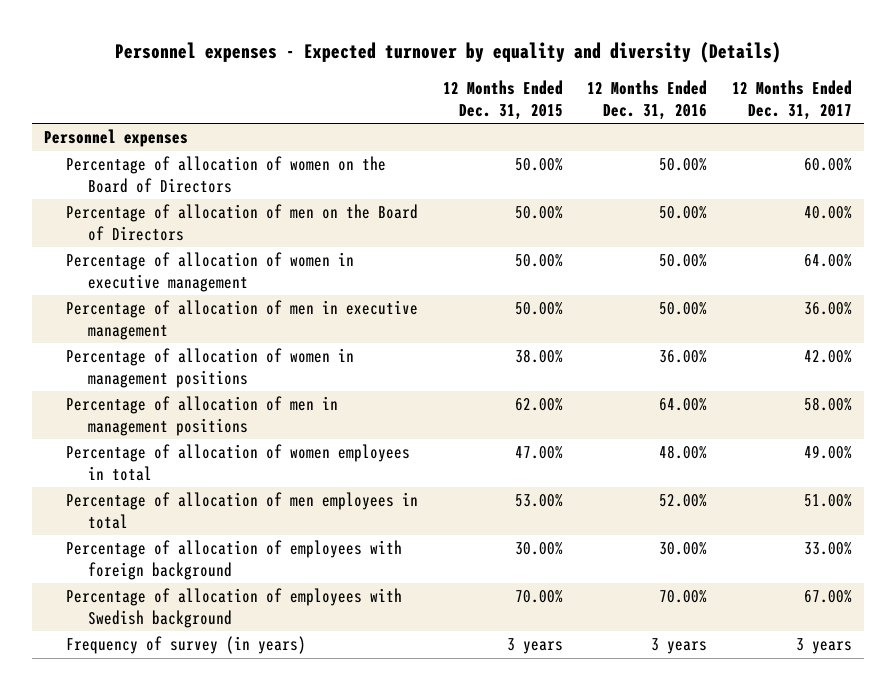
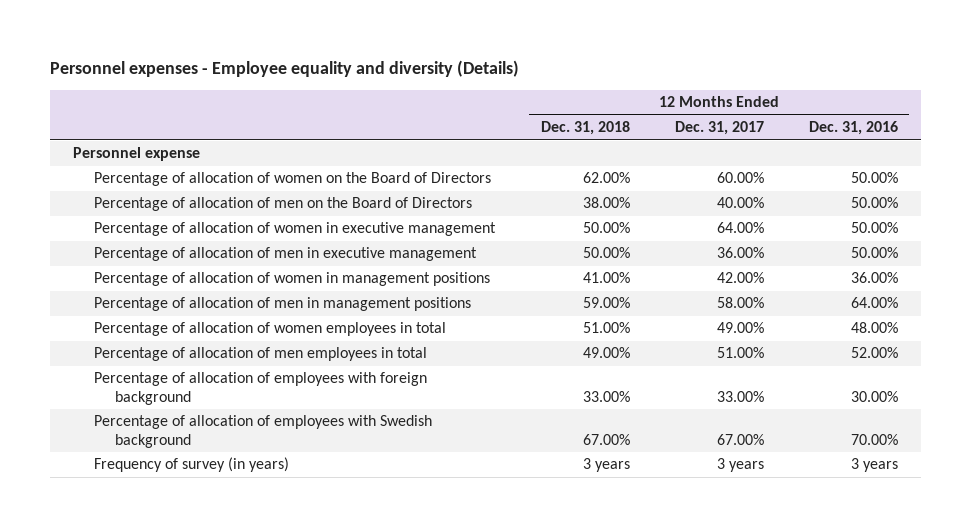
- Personnel expenses - Expected turnover by equality and diversity (Details)
+ Personnel expenses - Employee equality and diversity (Details)
- | 12 Months Ended Dec. 31, 2015 | 12 Months Ended Dec. 31, 2016 | 12 Months Ended Dec. 31, 2017
+ | 12 Months Ended Dec. 31, 2018 | 12 Months Ended Dec. 31, 2017 | 12 Months Ended Dec. 31, 2016
- Personnel expenses
+ Personnel expense

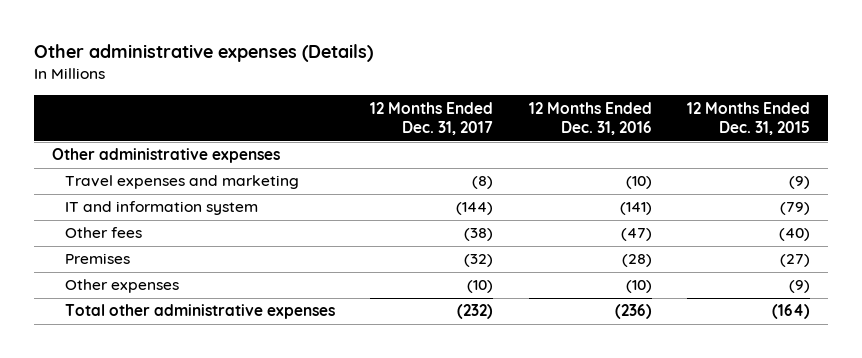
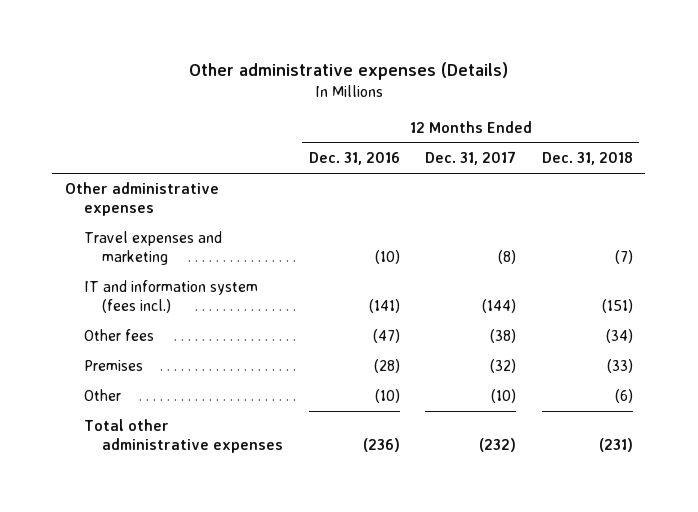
- | 12 Months Ended Dec. 31, 2017 | 12 Months Ended Dec. 31, 2016 | 12 Months Ended Dec. 31, 2015
+ | 12 Months Ended Dec. 31, 2016 | 12 Months Ended Dec. 31, 2017 | 12 Months Ended Dec. 31, 2018
- IT and information system | (144) | (141) | (79)
+ IT and information system (fees incl.) | (141) | (144) | (151)
- Other expenses | (10) | (10) | (9)
+ Other | (10) | (10) | (6)

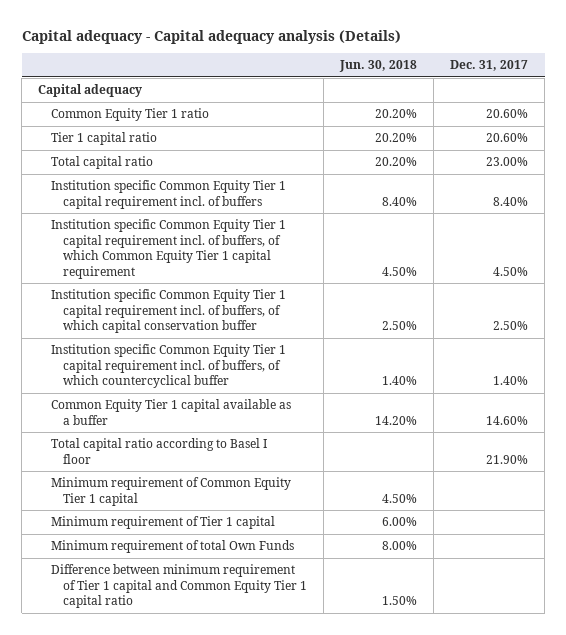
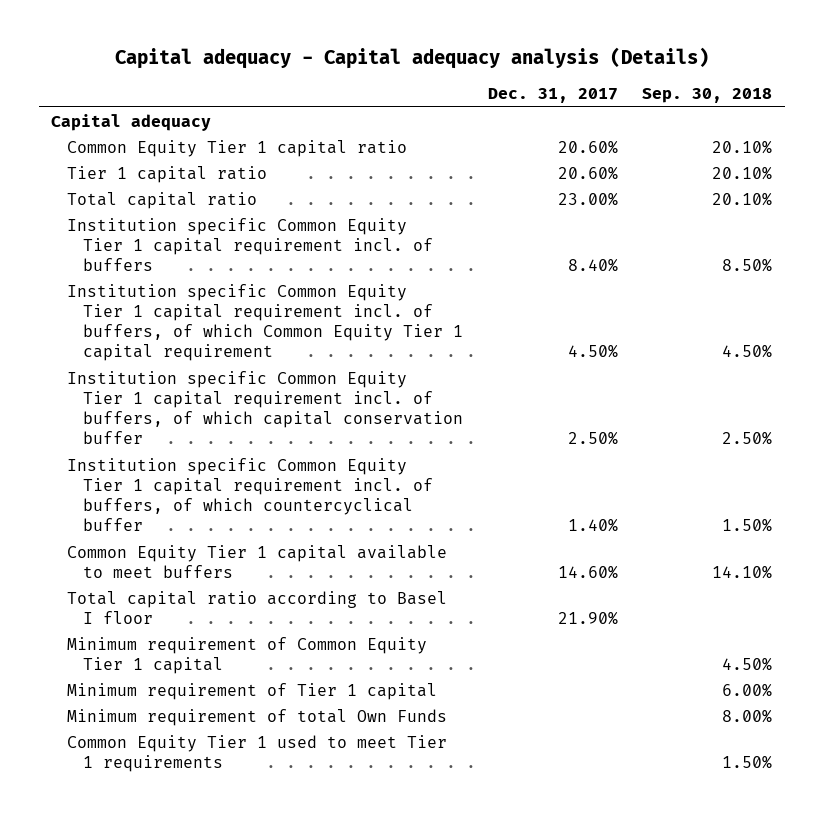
- | Jun. 30, 2018 | Dec. 31, 2017
+ | Dec. 31, 2017 | Sep. 30, 2018
- Common Equity Tier 1 ratio | 20.20% | 20.60%
+ Common Equity Tier 1 capital ratio | 20.60% | 20.10%
- Common Equity Tier 1 capital available as a buffer | 14.20% | 14.60%
+ Common Equity Tier 1 capital available to meet buffers | 14.60% | 14.10%
- Difference between minimum requirement of Tier 1 capital and Common Equity Tier 1 capital ratio | 1.50% |
+ Common Equity Tier 1 used to meet Tier 1 requirements | | 1.50%

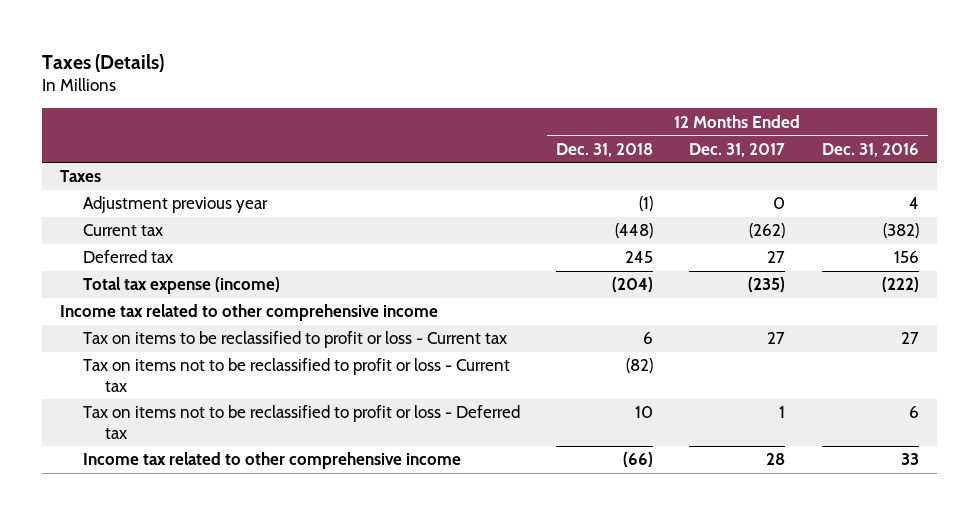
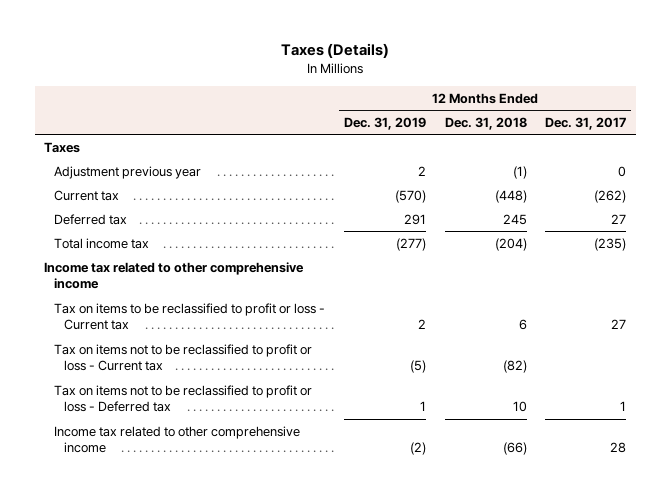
- | 12 Months Ended Dec. 31, 2018 | 12 Months Ended Dec. 31, 2017 | 12 Months Ended Dec. 31, 2016
+ | 12 Months Ended Dec. 31, 2019 | 12 Months Ended Dec. 31, 2018 | 12 Months Ended Dec. 31, 2017
- Total tax expense (income) | (204) | (235) | (222)
+ Total income tax | (277) | (204) | (235)

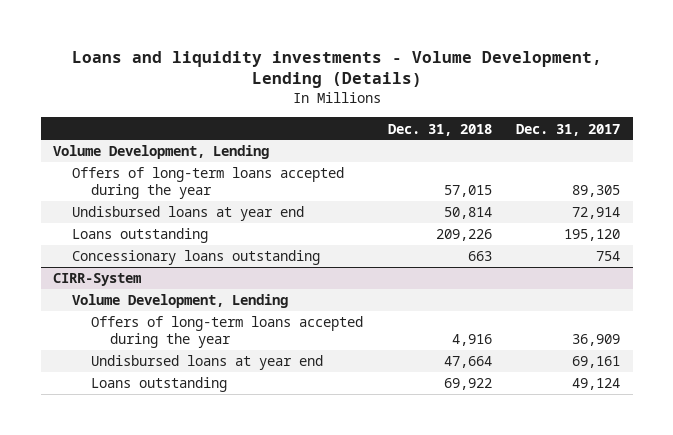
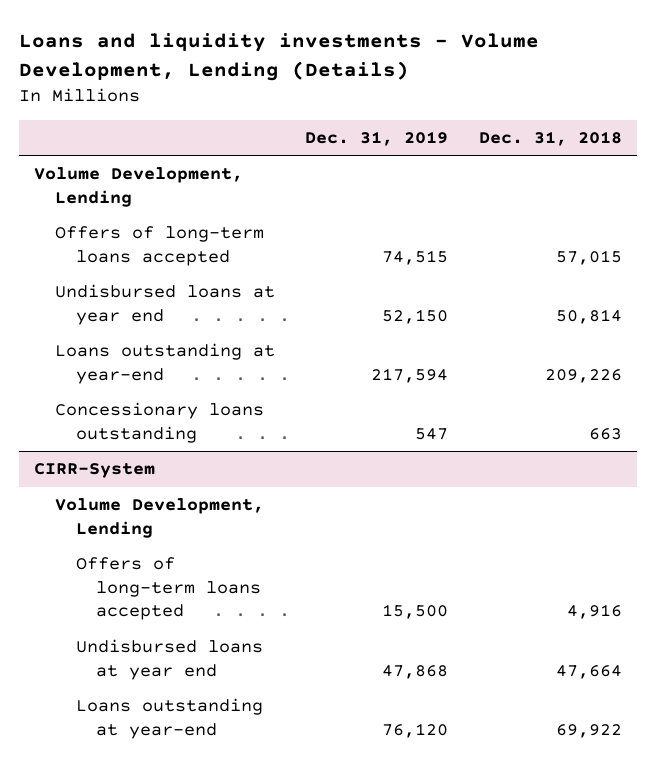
- | Dec. 31, 2018 | Dec. 31, 2017
+ | Dec. 31, 2019 | Dec. 31, 2018
- Offers of long-term loans accepted during the year | 57,015 | 89,305
+ Offers of long-term loans accepted | 74,515 | 57,015
- Loans outstanding | 209,226 | 195,120
+ Loans outstanding at year-end | 217,594 | 209,226
@ CIRR-System
- Offers of long-term loans accepted during the year | 4,916 | 36,909
+ Offers of long-term loans accepted | 15,500 | 4,916
- Loans outstanding | 69,922 | 49,124
+ Loans outstanding at year-end | 76,120 | 69,922

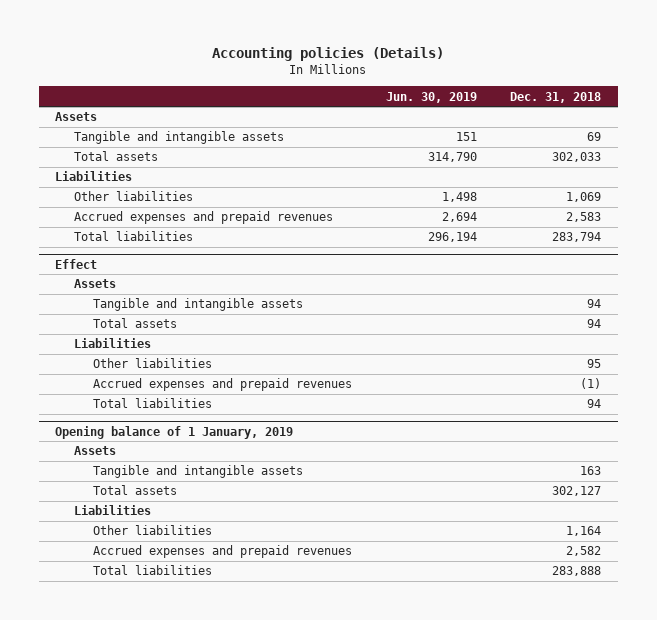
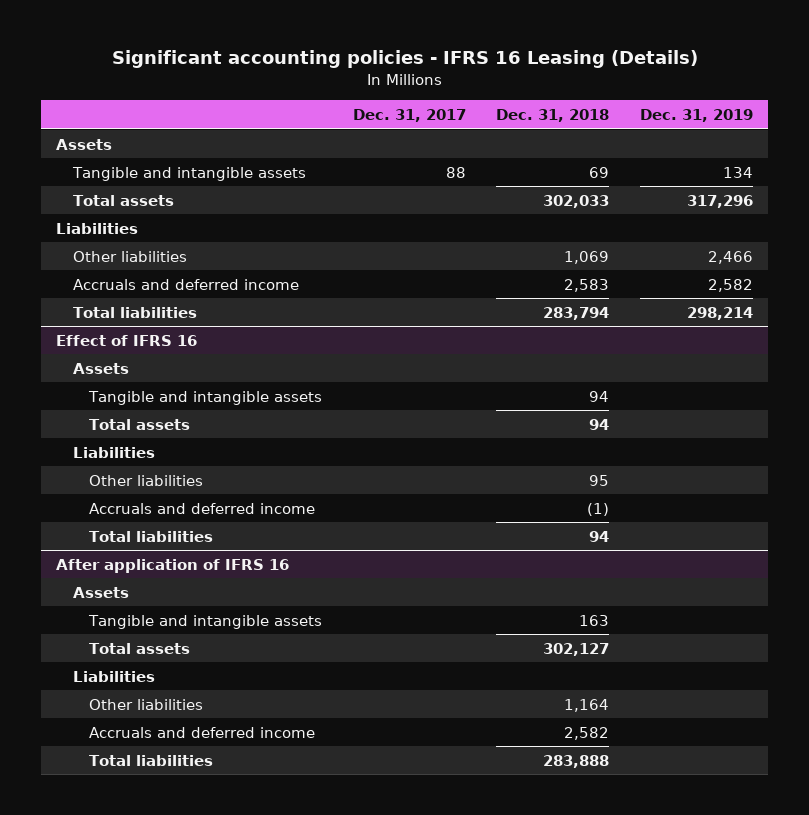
- Accounting policies (Details)
+ Significant accounting policies - IFRS 16 Leasing (Details)
- | Jun. 30, 2019 | Dec. 31, 2018
+ | Dec. 31, 2017 | Dec. 31, 2018 | Dec. 31, 2019
- Accrued expenses and prepaid revenues | 2,694 | 2,583
+ Accruals and deferred income | | 2,583 | 2,582
- Effect
+ Effect of IFRS 16
- Accrued expenses and prepaid revenues | | (1)
+ Accruals and deferred income | | (1) |
- Opening balance of 1 January, 2019
+ After application of IFRS 16
- Accrued expenses and prepaid revenues | | 2,582
+ Accruals and deferred income | | 2,582 |

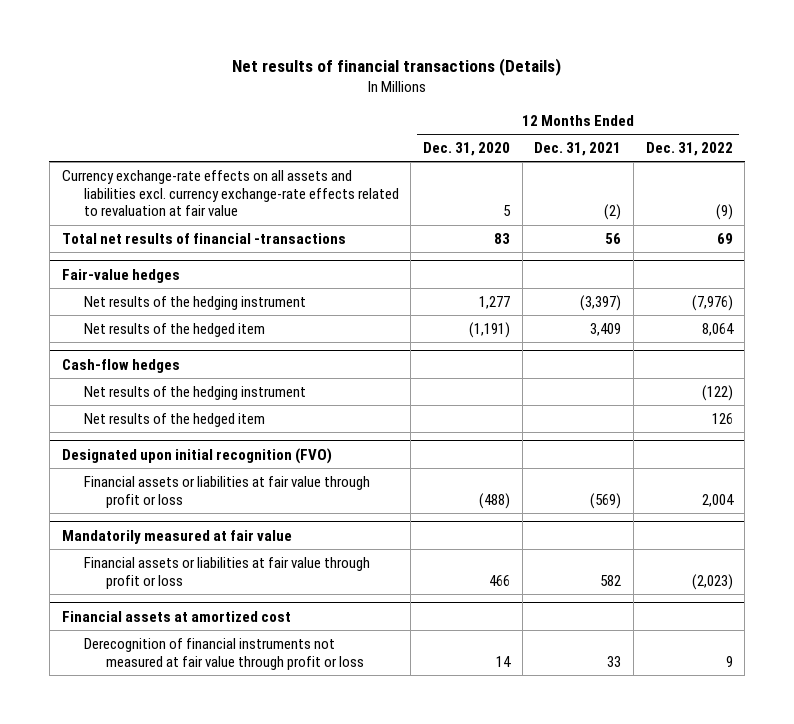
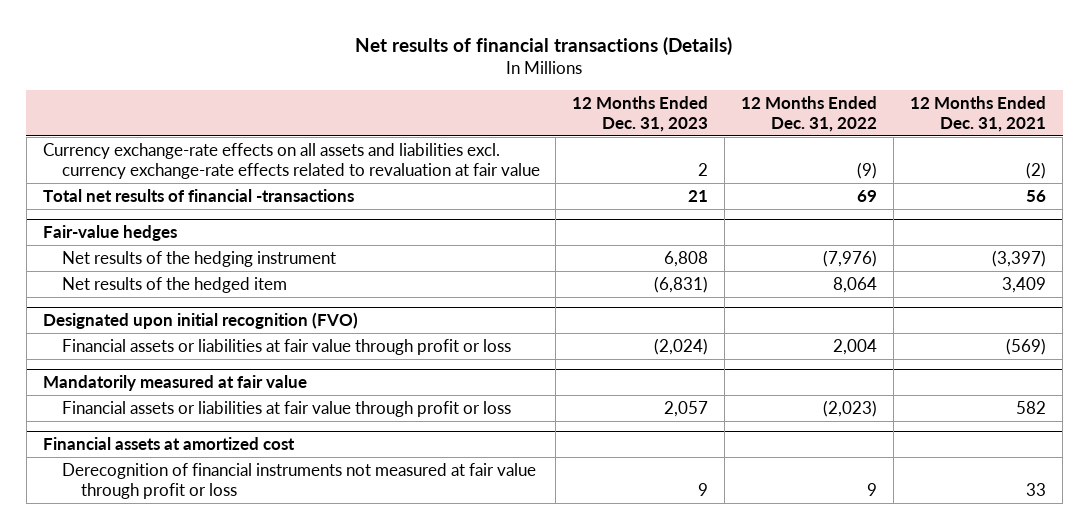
- | 12 Months Ended Dec. 31, 2020 | 12 Months Ended Dec. 31, 2021 | 12 Months Ended Dec. 31, 2022
+ | 12 Months Ended Dec. 31, 2023 | 12 Months Ended Dec. 31, 2022 | 12 Months Ended Dec. 31, 2021
- Cash-flow hedges
- Net results of the hedging instrument | | | (122)
- Net results of the hedged item | | | 126

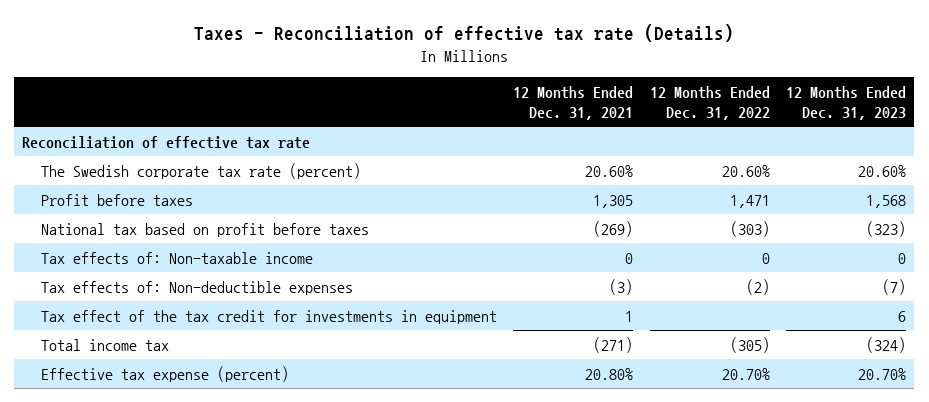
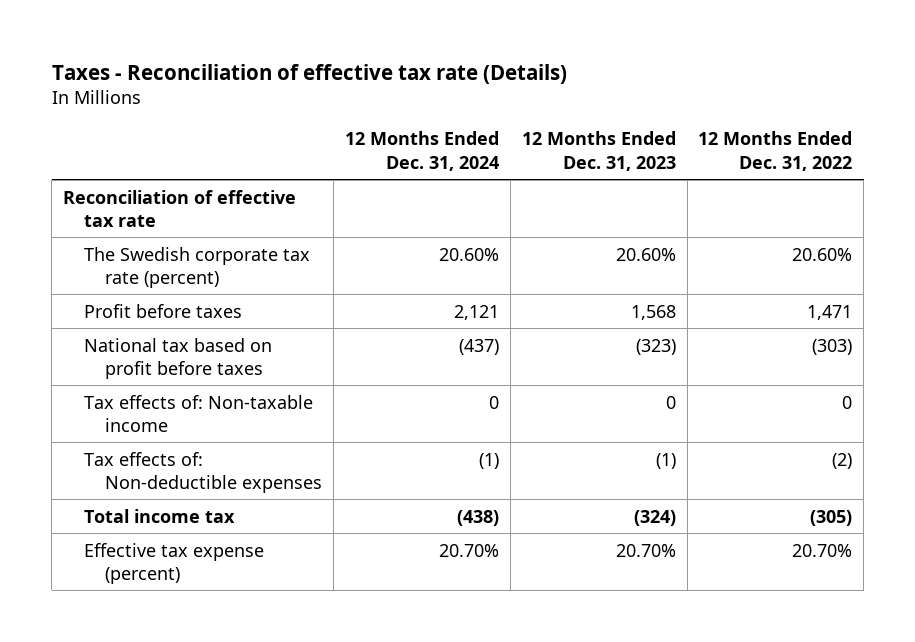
- | 12 Months Ended Dec. 31, 2021 | 12 Months Ended Dec. 31, 2022 | 12 Months Ended Dec. 31, 2023
+ | 12 Months Ended Dec. 31, 2024 | 12 Months Ended Dec. 31, 2023 | 12 Months Ended Dec. 31, 2022
- Tax effects of: Non-deductible expenses | (3) | (2) | (7)
- Tax effect of the tax credit for investments in equipment | 1 | | 6
+ Tax effects of: Non-deductible expenses | (1) | (1) | (2)

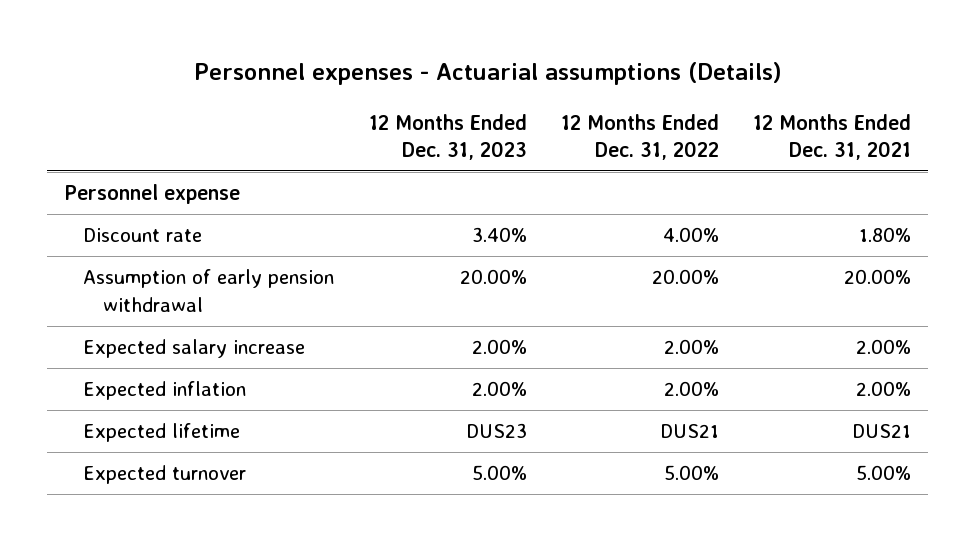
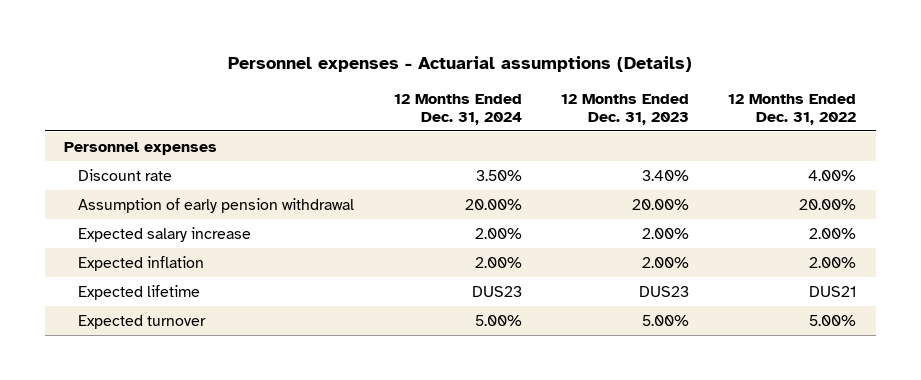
- | 12 Months Ended Dec. 31, 2023 | 12 Months Ended Dec. 31, 2022 | 12 Months Ended Dec. 31, 2021
+ | 12 Months Ended Dec. 31, 2024 | 12 Months Ended Dec. 31, 2023 | 12 Months Ended Dec. 31, 2022
- Personnel expense
+ Personnel expenses

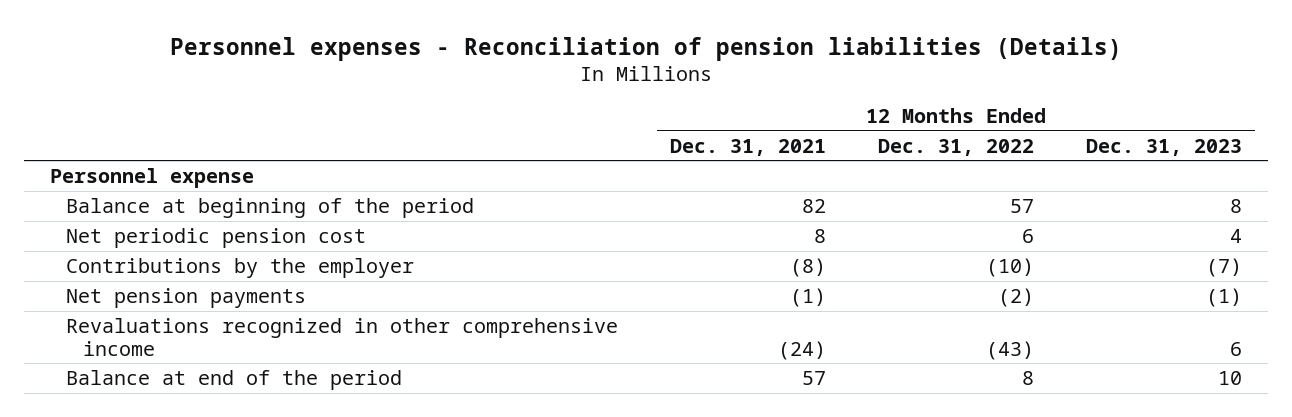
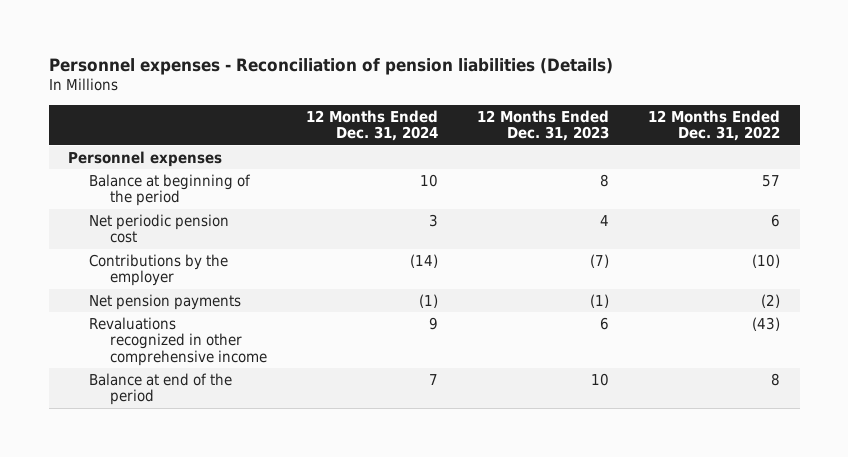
- | 12 Months Ended Dec. 31, 2021 | 12 Months Ended Dec. 31, 2022 | 12 Months Ended Dec. 31, 2023
+ | 12 Months Ended Dec. 31, 2024 | 12 Months Ended Dec. 31, 2023 | 12 Months Ended Dec. 31, 2022
- Personnel expense
+ Personnel expenses

